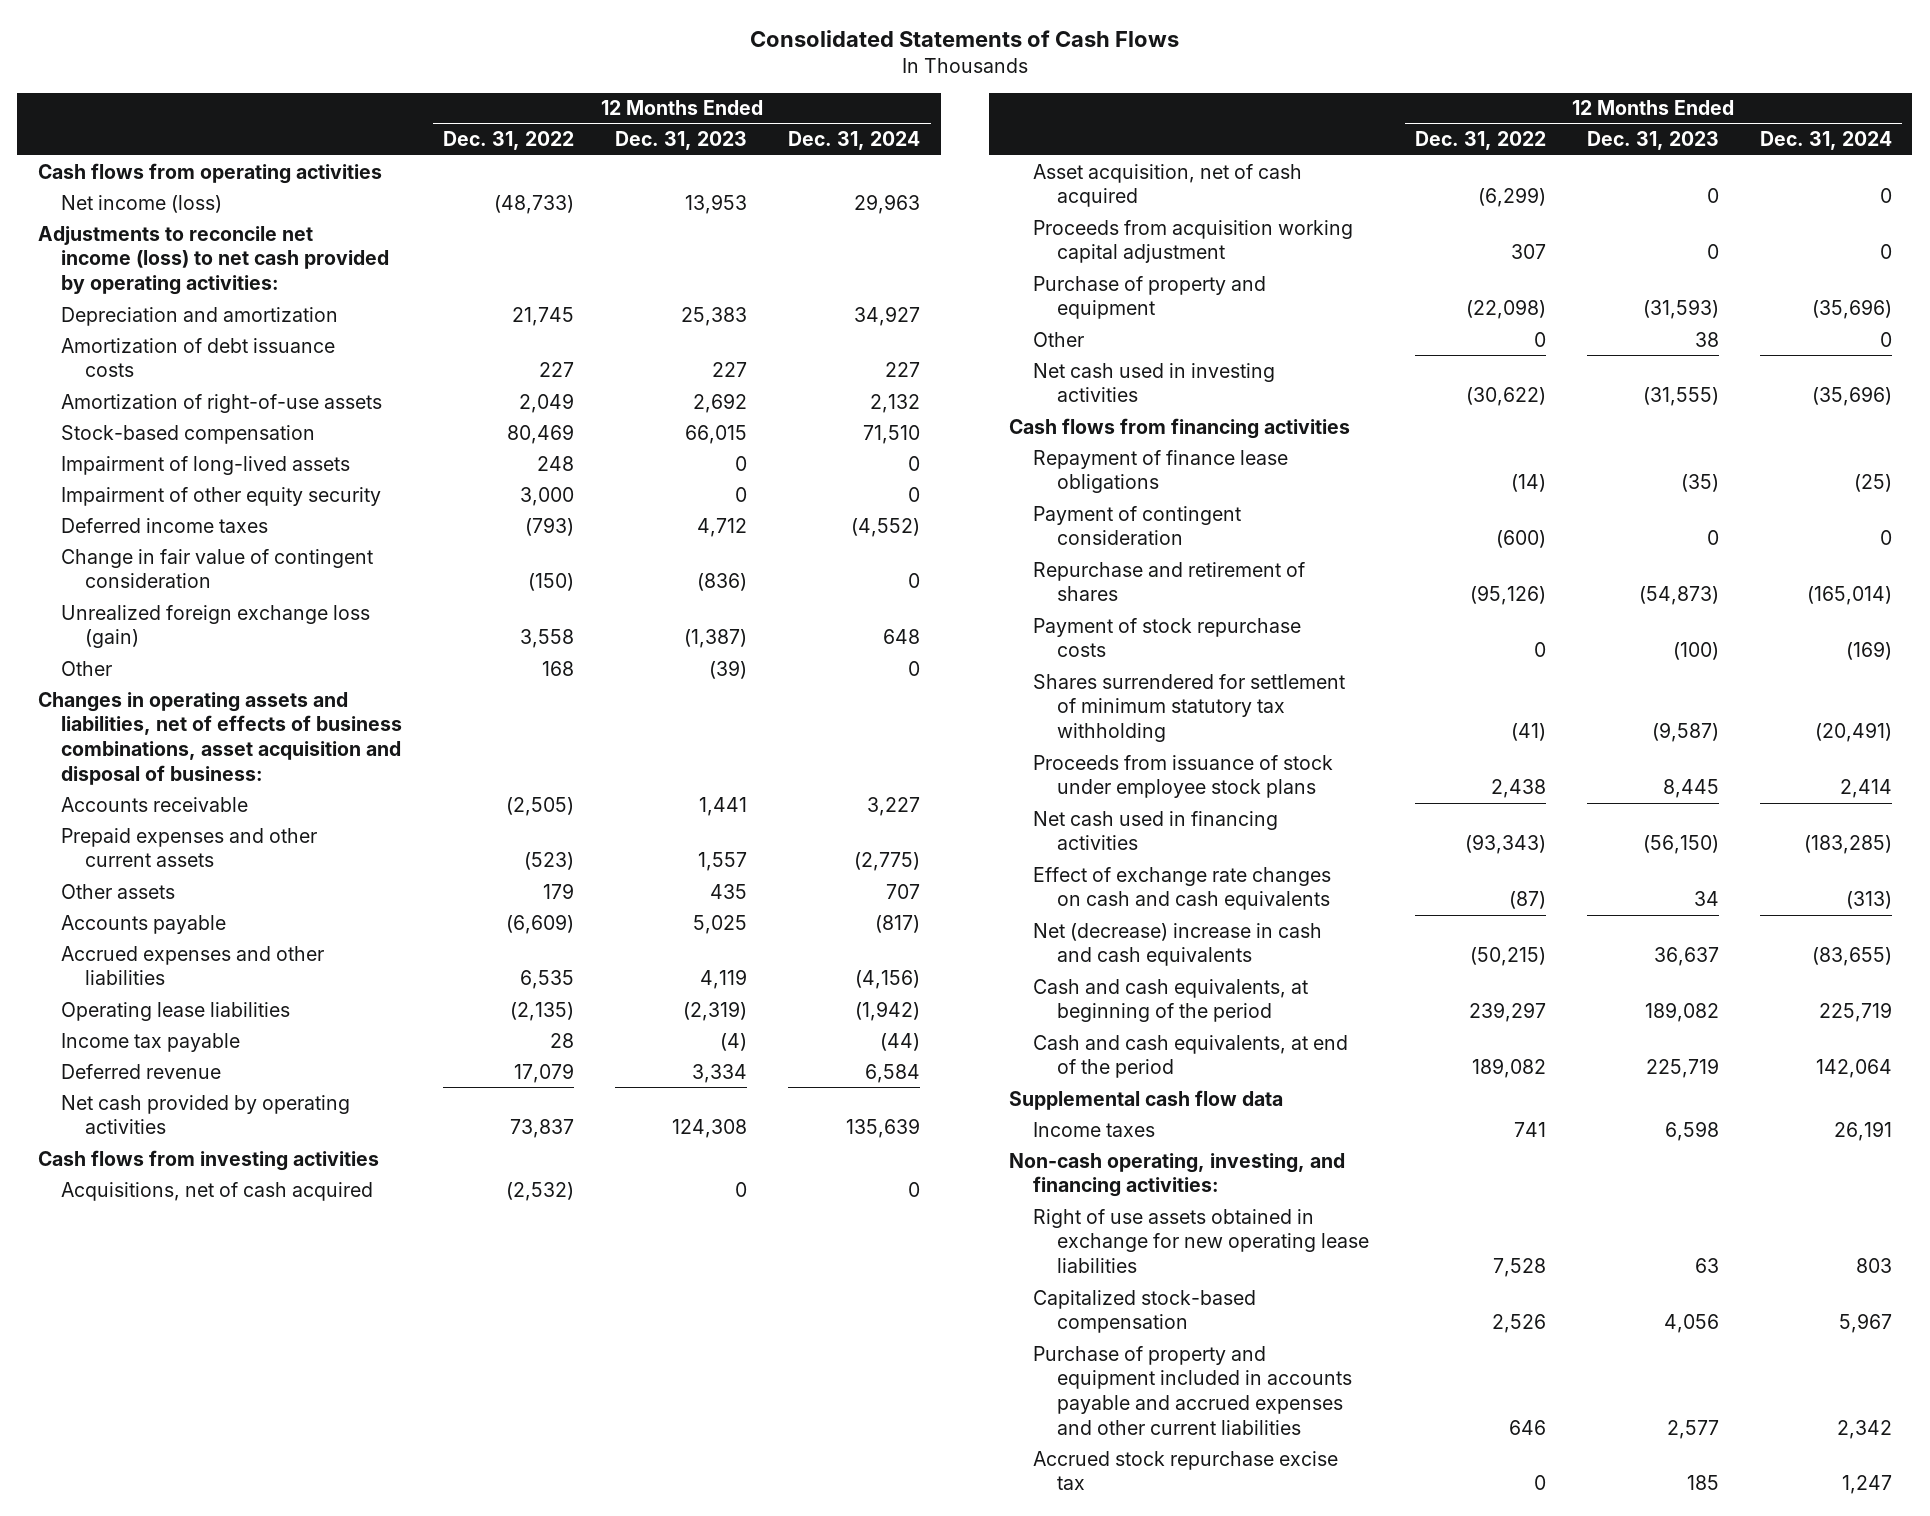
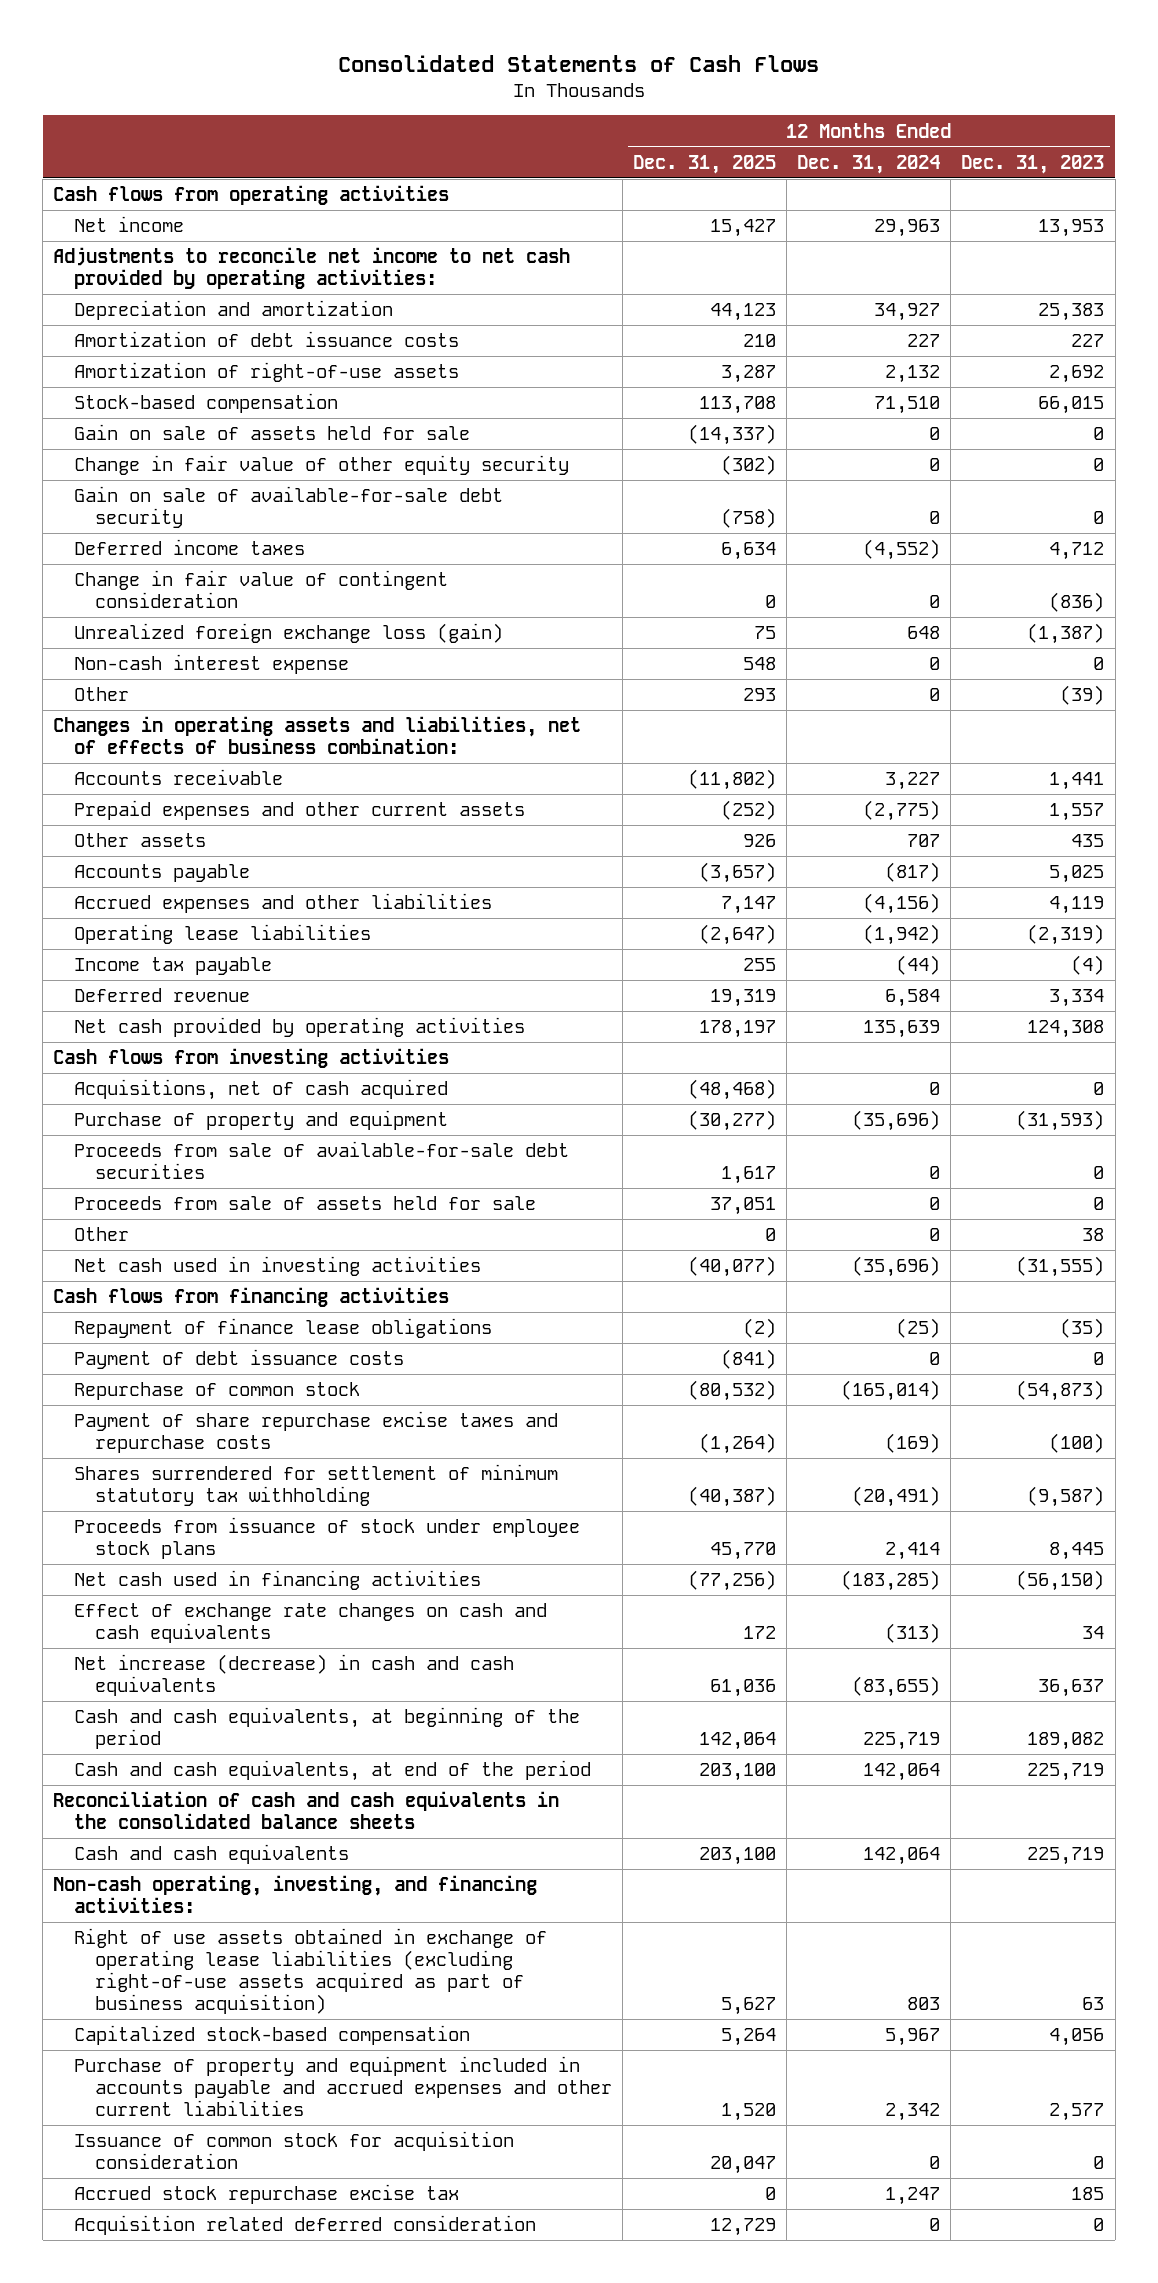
- | 12 Months Ended Dec. 31, 2022 | 12 Months Ended Dec. 31, 2023 | 12 Months Ended Dec. 31, 2024
+ | 12 Months Ended Dec. 31, 2025 | 12 Months Ended Dec. 31, 2024 | 12 Months Ended Dec. 31, 2023
- Net income (loss) | (48,733) | 13,953 | 29,963
- Adjustments to reconcile net income (loss) to net cash provided by operating activities:
+ Net income | 15,427 | 29,963 | 13,953
+ Adjustments to reconcile net income to net cash provided by operating activities:
- Impairment of long-lived assets | 248 | 0 | 0
- Impairment of other equity security | 3,000 | 0 | 0
+ Gain on sale of assets held for sale | (14,337) | 0 | 0
+ Change in fair value of other equity security | (302) | 0 | 0
+ Gain on sale of available-for-sale debt security | (758) | 0 | 0
+ Non-cash interest expense | 548 | 0 | 0
- Changes in operating assets and liabilities, net of effects of business combinations, asset acquisition and disposal of business:
+ Changes in operating assets and liabilities, net of effects of business combination:
- Asset acquisition, net of cash acquired | (6,299) | 0 | 0
- Proceeds from acquisition working capital adjustment | 307 | 0 | 0
+ Proceeds from sale of available-for-sale debt securities | 1,617 | 0 | 0
+ Proceeds from sale of assets held for sale | 37,051 | 0 | 0
- Payment of contingent consideration | (600) | 0 | 0
- Repurchase and retirement of shares | (95,126) | (54,873) | (165,014)
- Payment of stock repurchase costs | 0 | (100) | (169)
+ Payment of debt issuance costs | (841) | 0 | 0
+ Repurchase of common stock | (80,532) | (165,014) | (54,873)
+ Payment of share repurchase excise taxes and repurchase costs | (1,264) | (169) | (100)
- Net (decrease) increase in cash and cash equivalents | (50,215) | 36,637 | (83,655)
+ Net increase (decrease) in cash and cash equivalents | 61,036 | (83,655) | 36,637
- Supplemental cash flow data
- Income taxes | 741 | 6,598 | 26,191
+ Reconciliation of cash and cash equivalents in the consolidated balance sheets
+ Cash and cash equivalents | 203,100 | 142,064 | 225,719
- Right of use assets obtained in exchange for new operating lease liabilities | 7,528 | 63 | 803
+ Right of use assets obtained in exchange of operating lease liabilities (excluding right-of-use assets acquired as part of business acquisition) | 5,627 | 803 | 63
+ Issuance of common stock for acquisition consideration | 20,047 | 0 | 0
+ Acquisition related deferred consideration | 12,729 | 0 | 0

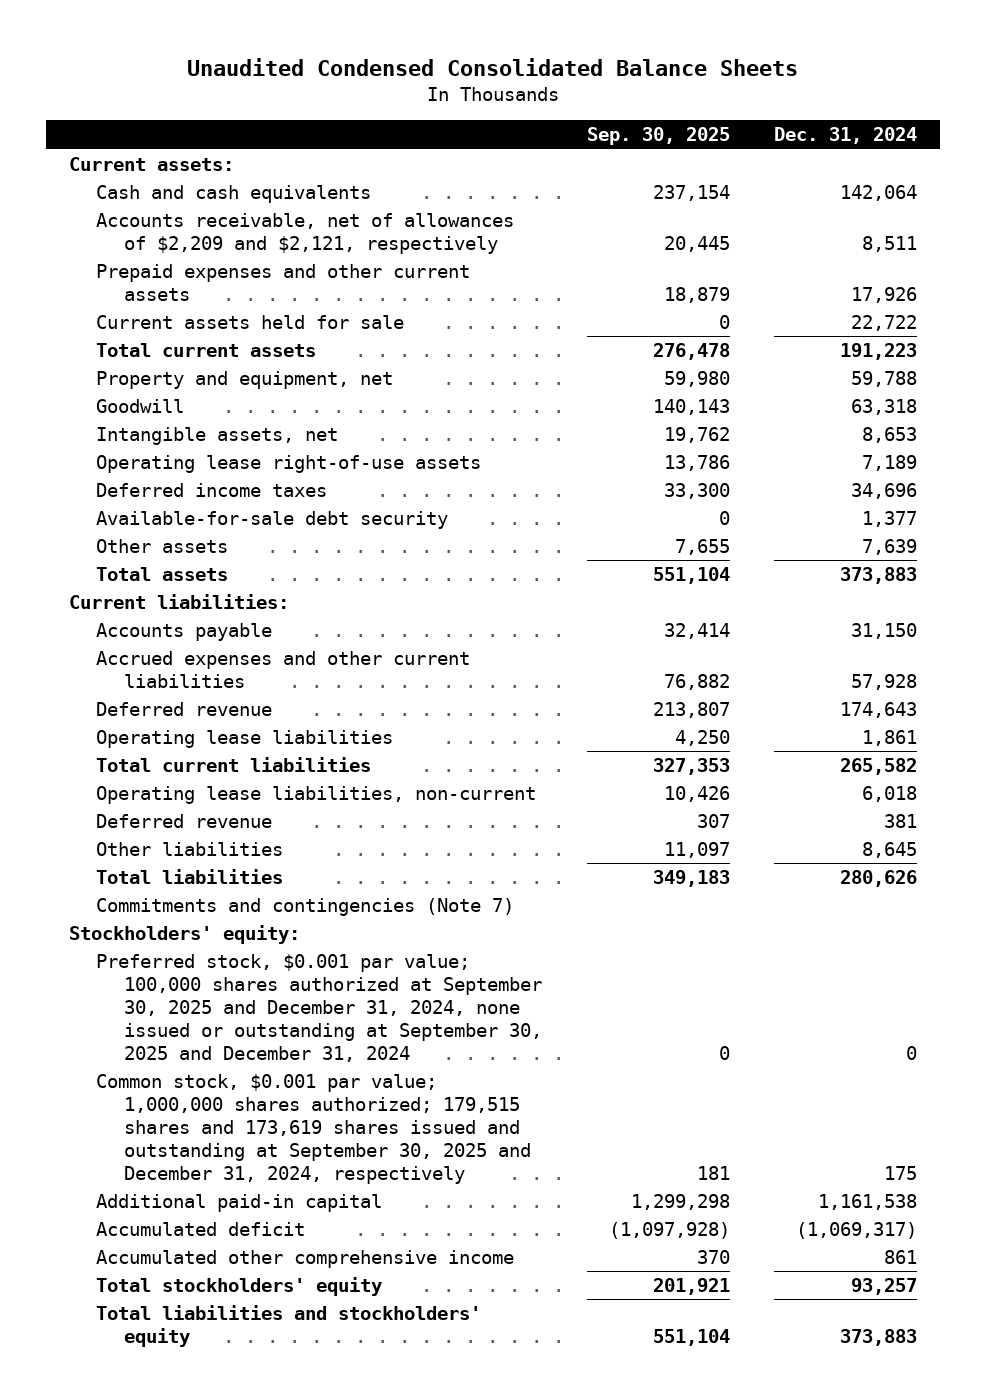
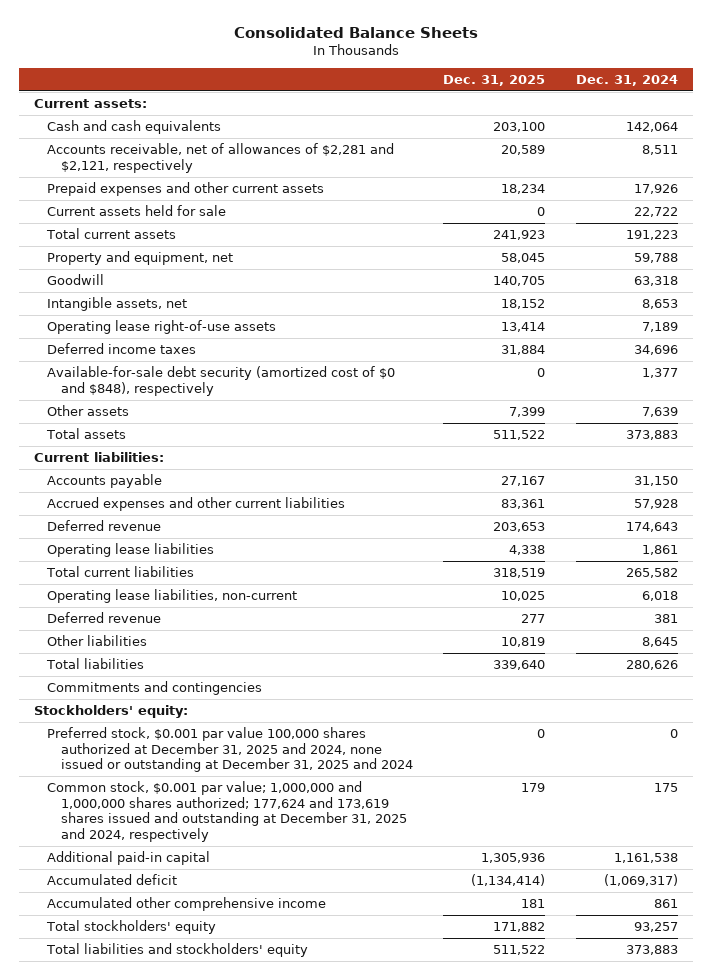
- Unaudited Condensed Consolidated Balance Sheets
+ Consolidated Balance Sheets
- | Sep. 30, 2025 | Dec. 31, 2024
+ | Dec. 31, 2025 | Dec. 31, 2024
- Accounts receivable, net of allowances of $2,209 and $2,121, respectively | 20,445 | 8,511
+ Accounts receivable, net of allowances of $2,281 and $2,121, respectively | 20,589 | 8,511
- Available-for-sale debt security | 0 | 1,377
+ Available-for-sale debt security (amortized cost of $0 and $848), respectively | 0 | 1,377
- Commitments and contingencies (Note 7)
+ Commitments and contingencies
- Preferred stock, $0.001 par value; 100,000 shares authorized at September 30, 2025 and December 31, 2024, none issued or outstanding at September 30, 2025 and December 31, 2024 | 0 | 0
- Common stock, $0.001 par value; 1,000,000 shares authorized; 179,515 shares and 173,619 shares issued and outstanding at September 30, 2025 and December 31, 2024, respectively | 181 | 175
+ Preferred stock, $0.001 par value 100,000 shares authorized at December 31, 2025 and 2024, none issued or outstanding at December 31, 2025 and 2024 | 0 | 0
+ Common stock, $0.001 par value; 1,000,000 and 1,000,000 shares authorized; 177,624 and 173,619 shares issued and outstanding at December 31, 2025 and 2024, respectively | 179 | 175

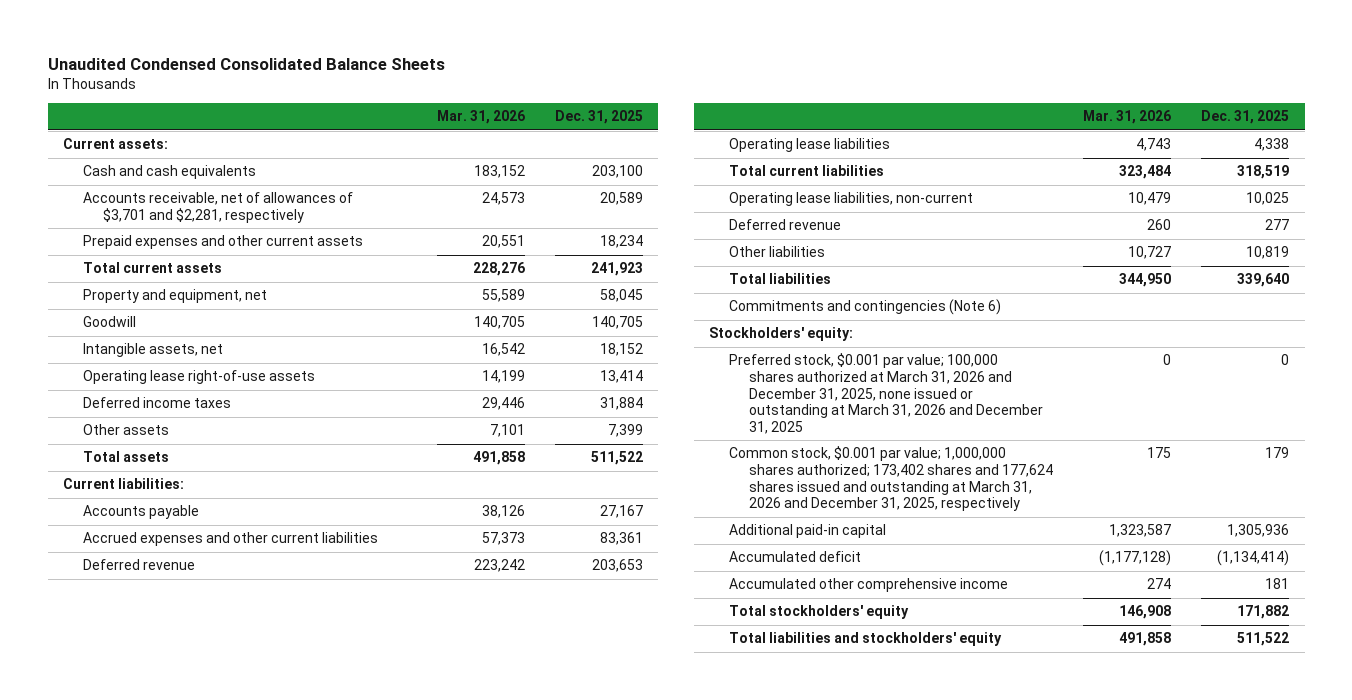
- Consolidated Balance Sheets
+ Unaudited Condensed Consolidated Balance Sheets
- | Dec. 31, 2025 | Dec. 31, 2024
+ | Mar. 31, 2026 | Dec. 31, 2025
- Accounts receivable, net of allowances of $2,281 and $2,121, respectively | 20,589 | 8,511
+ Accounts receivable, net of allowances of $3,701 and $2,281, respectively | 24,573 | 20,589
- Current assets held for sale | 0 | 22,722
- Available-for-sale debt security (amortized cost of $0 and $848), respectively | 0 | 1,377
- Commitments and contingencies
+ Commitments and contingencies (Note 6)
- Preferred stock, $0.001 par value 100,000 shares authorized at December 31, 2025 and 2024, none issued or outstanding at December 31, 2025 and 2024 | 0 | 0
- Common stock, $0.001 par value; 1,000,000 and 1,000,000 shares authorized; 177,624 and 173,619 shares issued and outstanding at December 31, 2025 and 2024, respectively | 179 | 175
+ Preferred stock, $0.001 par value; 100,000 shares authorized at March 31, 2026 and December 31, 2025, none issued or outstanding at March 31, 2026 and December 31, 2025 | 0 | 0
+ Common stock, $0.001 par value; 1,000,000 shares authorized; 173,402 shares and 177,624 shares issued and outstanding at March 31, 2026 and December 31, 2025, respectively | 175 | 179

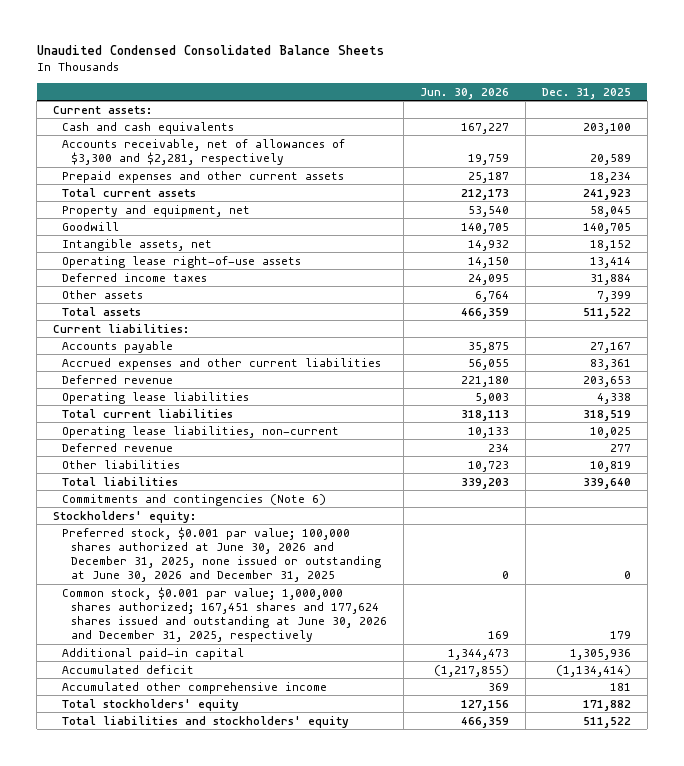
- | Mar. 31, 2026 | Dec. 31, 2025
+ | Jun. 30, 2026 | Dec. 31, 2025
- Accounts receivable, net of allowances of $3,701 and $2,281, respectively | 24,573 | 20,589
+ Accounts receivable, net of allowances of $3,300 and $2,281, respectively | 19,759 | 20,589
- Preferred stock, $0.001 par value; 100,000 shares authorized at March 31, 2026 and December 31, 2025, none issued or outstanding at March 31, 2026 and December 31, 2025 | 0 | 0
- Common stock, $0.001 par value; 1,000,000 shares authorized; 173,402 shares and 177,624 shares issued and outstanding at March 31, 2026 and December 31, 2025, respectively | 175 | 179
+ Preferred stock, $0.001 par value; 100,000 shares authorized at June 30, 2026 and December 31, 2025, none issued or outstanding at June 30, 2026 and December 31, 2025 | 0 | 0
+ Common stock, $0.001 par value; 1,000,000 shares authorized; 167,451 shares and 177,624 shares issued and outstanding at June 30, 2026 and December 31, 2025, respectively | 169 | 179

